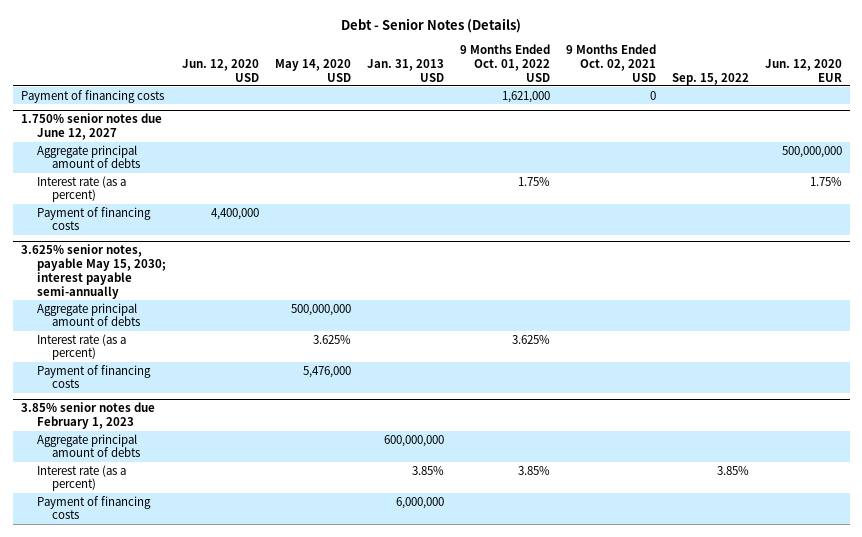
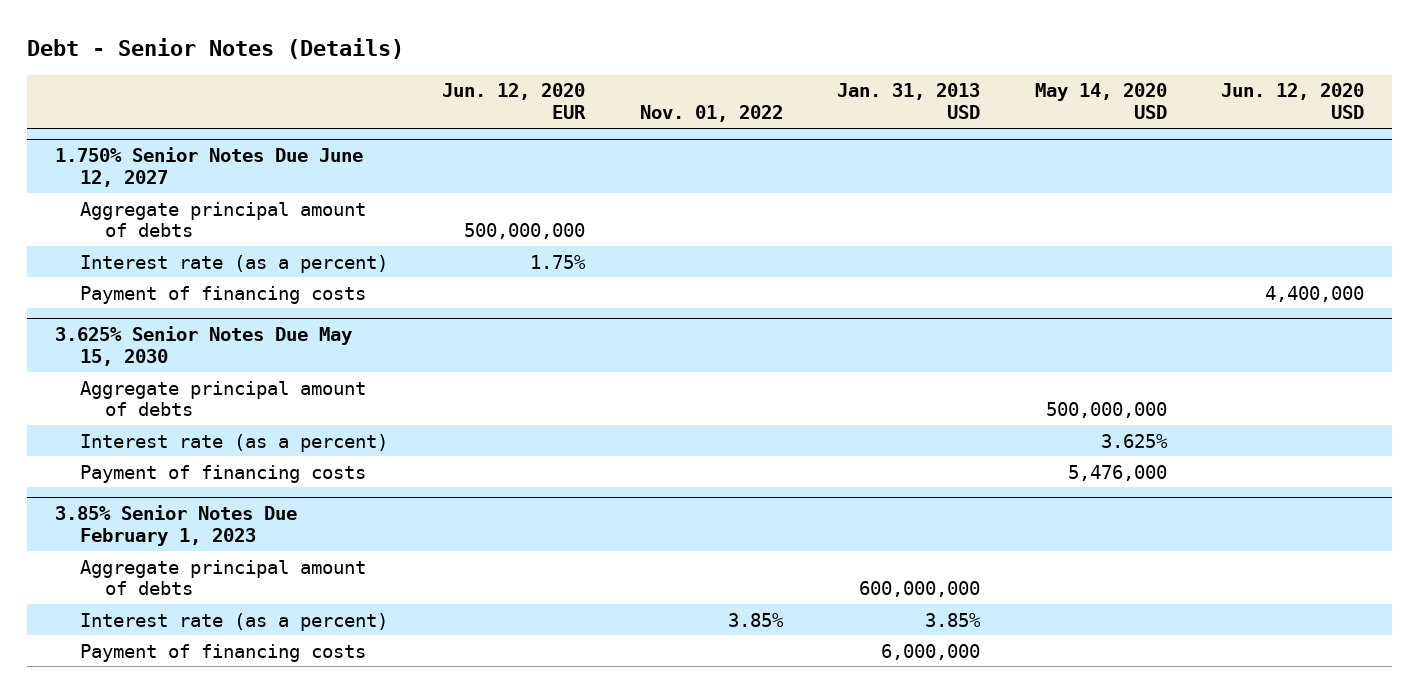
- | Jun. 12, 2020 USD | May 14, 2020 USD | Jan. 31, 2013 USD | 9 Months Ended Oct. 01, 2022 USD | 9 Months Ended Oct. 02, 2021 USD | Sep. 15, 2022 | Jun. 12, 2020 EUR
+ | Jun. 12, 2020 EUR | Nov. 01, 2022 | Jan. 31, 2013 USD | May 14, 2020 USD | Jun. 12, 2020 USD
- Payment of financing costs | | | | 1,621,000 | 0 | |
- 1.750% senior notes due June 12, 2027
+ 1.750% Senior Notes Due June 12, 2027
- 3.625% senior notes, payable May 15, 2030; interest payable semi-annually
+ 3.625% Senior Notes Due May 15, 2030
- 3.85% senior notes due February 1, 2023
+ 3.85% Senior Notes Due February 1, 2023

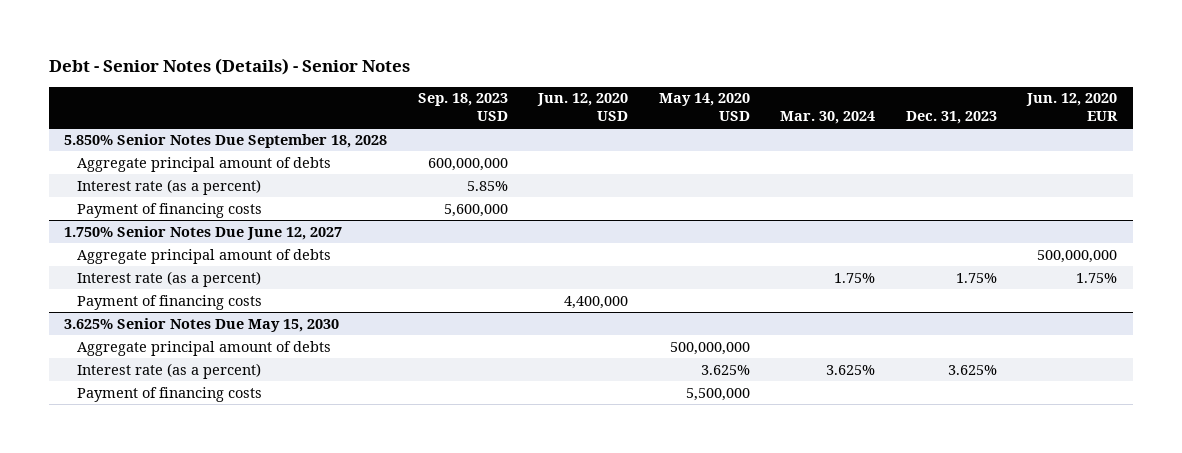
- Debt - Senior Notes (Details)
+ Debt - Senior Notes (Details) - Senior Notes
- | Jun. 12, 2020 EUR | Nov. 01, 2022 | Jan. 31, 2013 USD | May 14, 2020 USD | Jun. 12, 2020 USD
+ | Sep. 18, 2023 USD | Jun. 12, 2020 USD | May 14, 2020 USD | Mar. 30, 2024 | Dec. 31, 2023 | Jun. 12, 2020 EUR
+ 5.850% Senior Notes Due September 18, 2028
+ Aggregate principal amount of debts | 600,000,000 | | | | |
+ Interest rate (as a percent) | 5.85% | | | | |
+ Payment of financing costs | 5,600,000 | | | | |
@ 3.625% Senior Notes Due May 15, 2030
- Payment of financing costs | | | | 5,476,000 |
- 3.85% Senior Notes Due February 1, 2023
- Aggregate principal amount of debts | | | 600,000,000 | |
- Interest rate (as a percent) | | 3.85% | 3.85% | |
- Payment of financing costs | | | 6,000,000 | |
@ 3.625% Senior Notes Due May 15, 2030
+ Payment of financing costs | | | 5,500,000 | | |

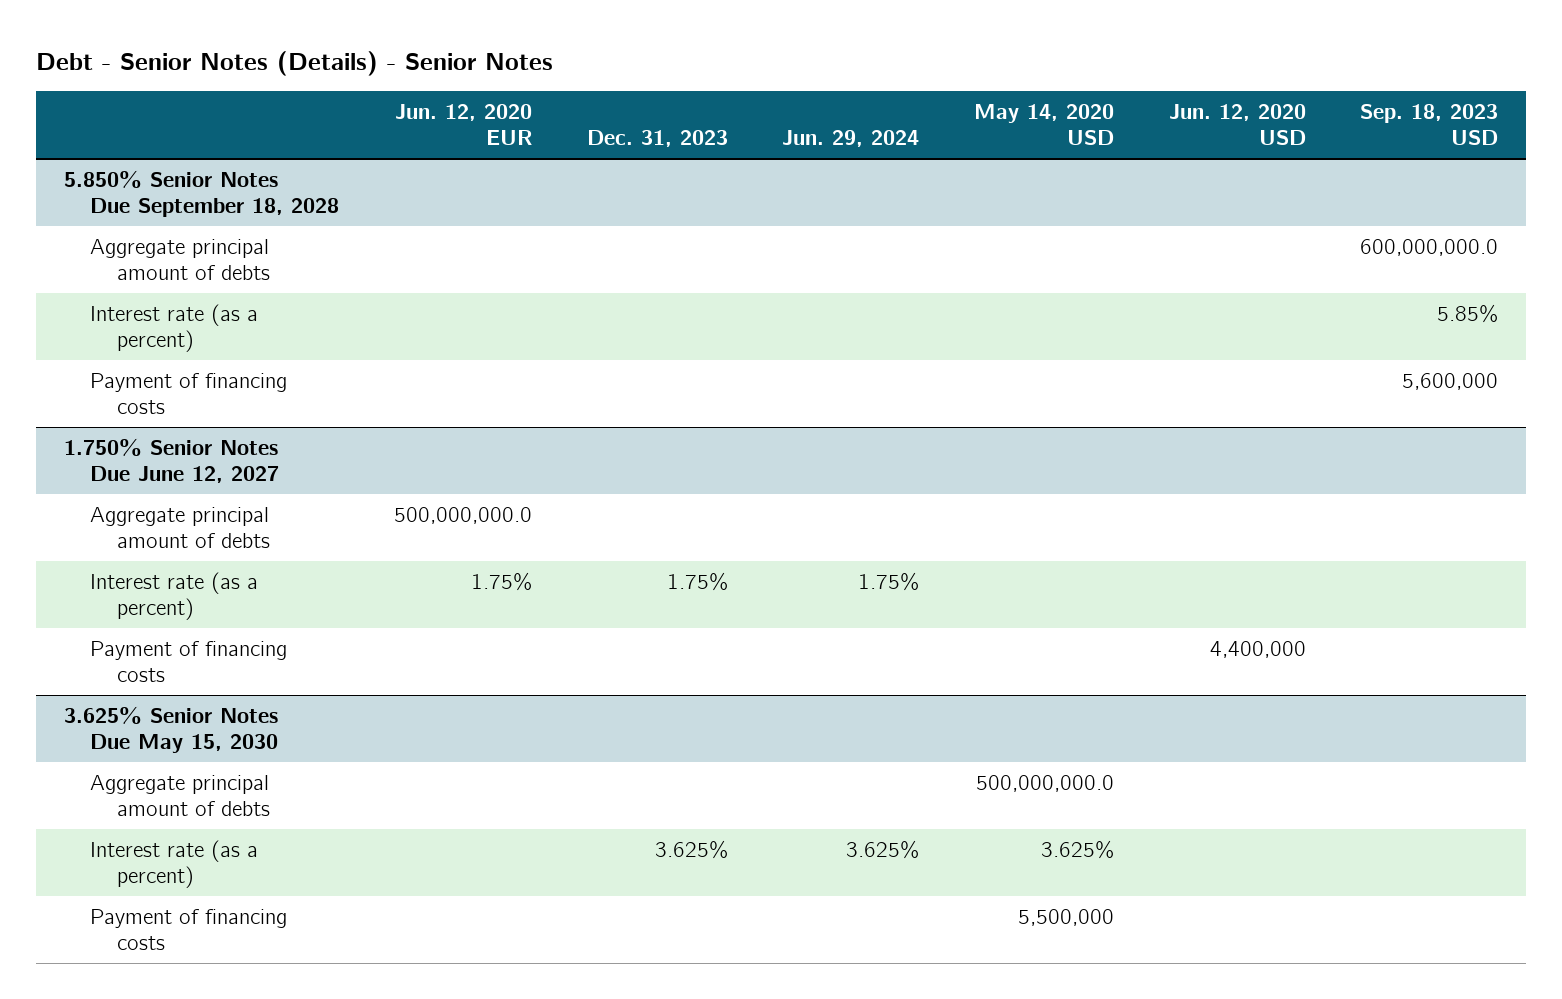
- | Sep. 18, 2023 USD | Jun. 12, 2020 USD | May 14, 2020 USD | Mar. 30, 2024 | Dec. 31, 2023 | Jun. 12, 2020 EUR
+ | Jun. 12, 2020 EUR | Dec. 31, 2023 | Jun. 29, 2024 | May 14, 2020 USD | Jun. 12, 2020 USD | Sep. 18, 2023 USD
@ 5.850% Senior Notes Due September 18, 2028
- Aggregate principal amount of debts | 600,000,000 | | | | |
+ Aggregate principal amount of debts | | | | | | 600,000,000.0
@ 1.750% Senior Notes Due June 12, 2027
- Aggregate principal amount of debts | | | | | | 500,000,000
+ Aggregate principal amount of debts | 500,000,000.0 | | | | |
@ 3.625% Senior Notes Due May 15, 2030
- Aggregate principal amount of debts | | | 500,000,000 | | |
+ Aggregate principal amount of debts | | | | 500,000,000.0 | |

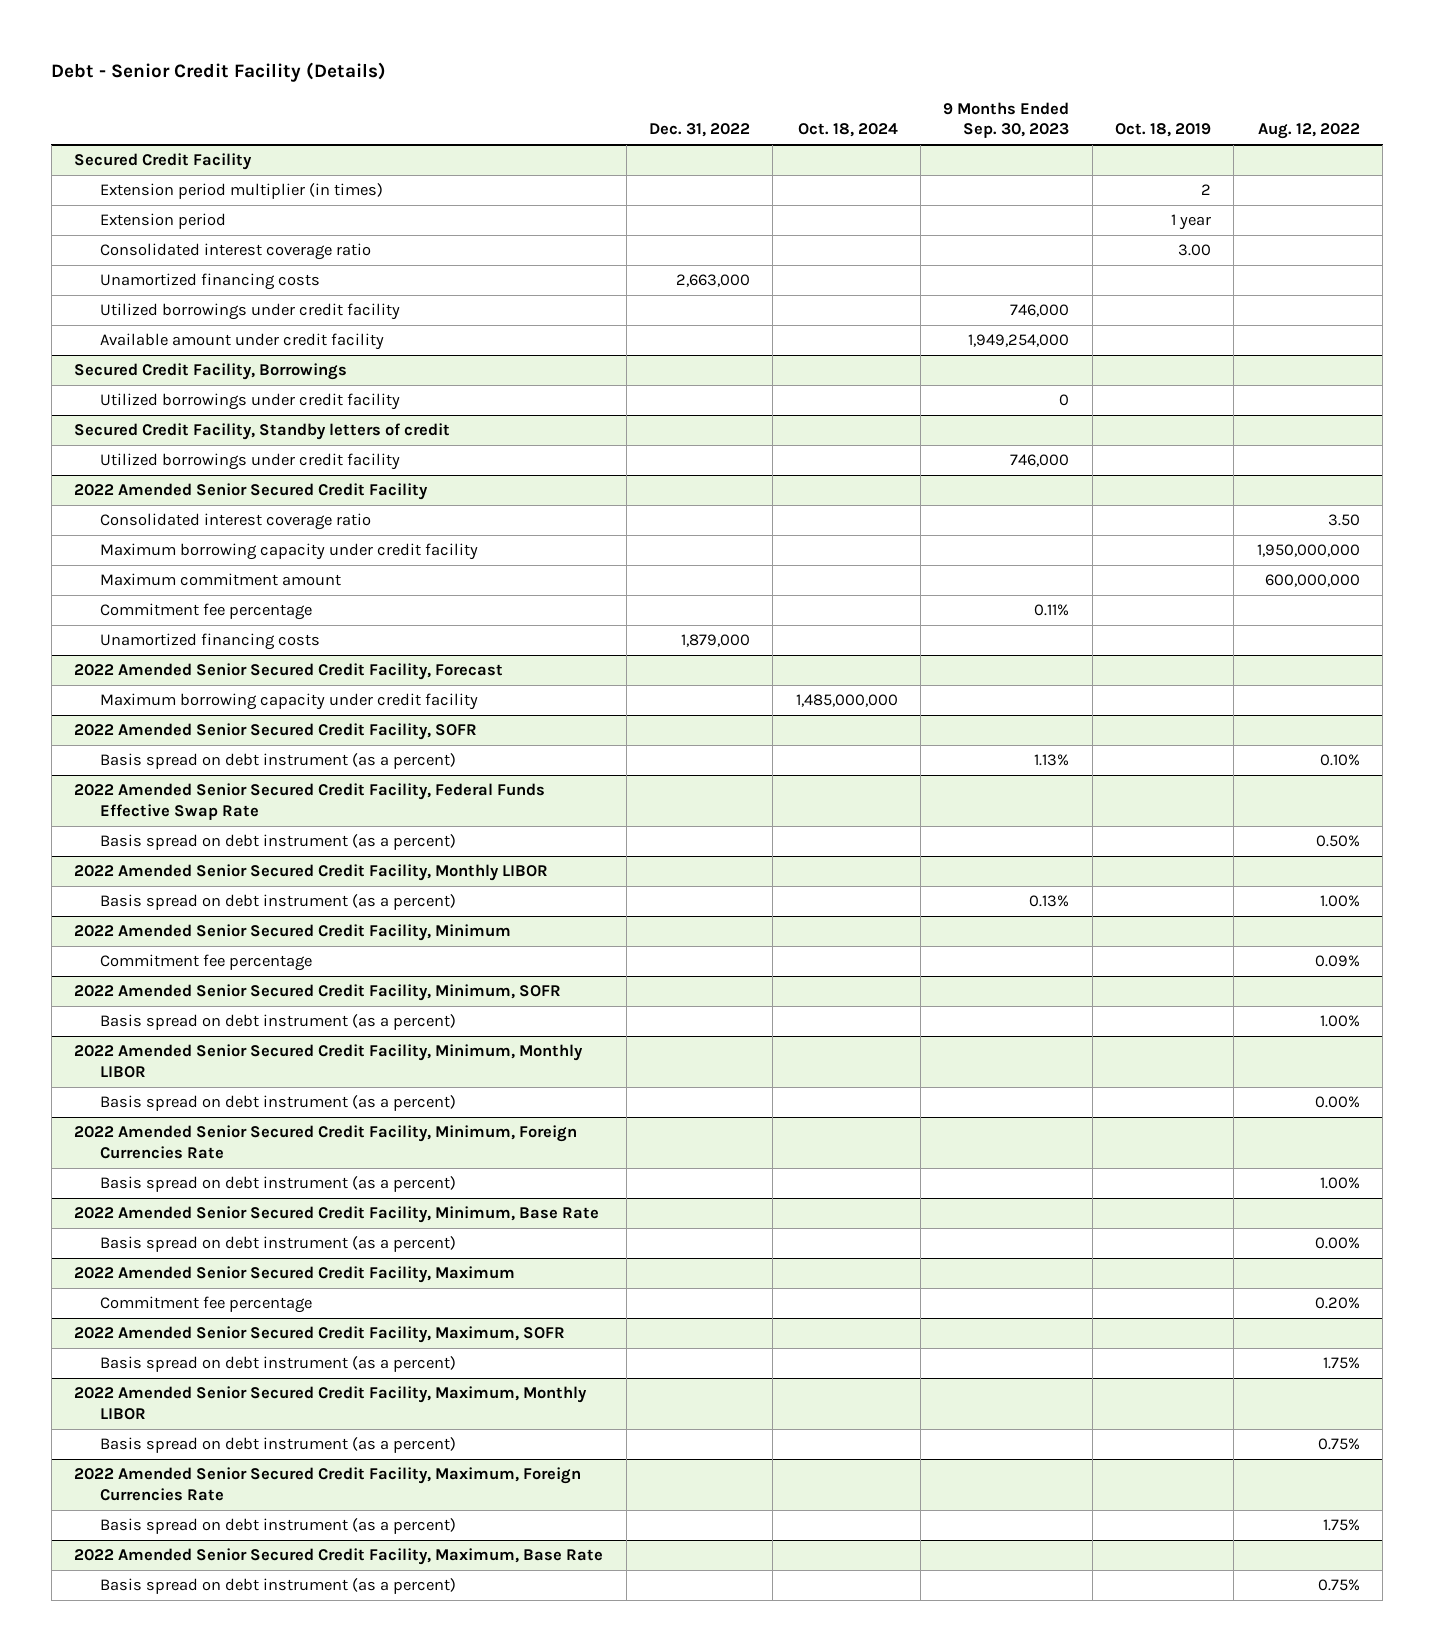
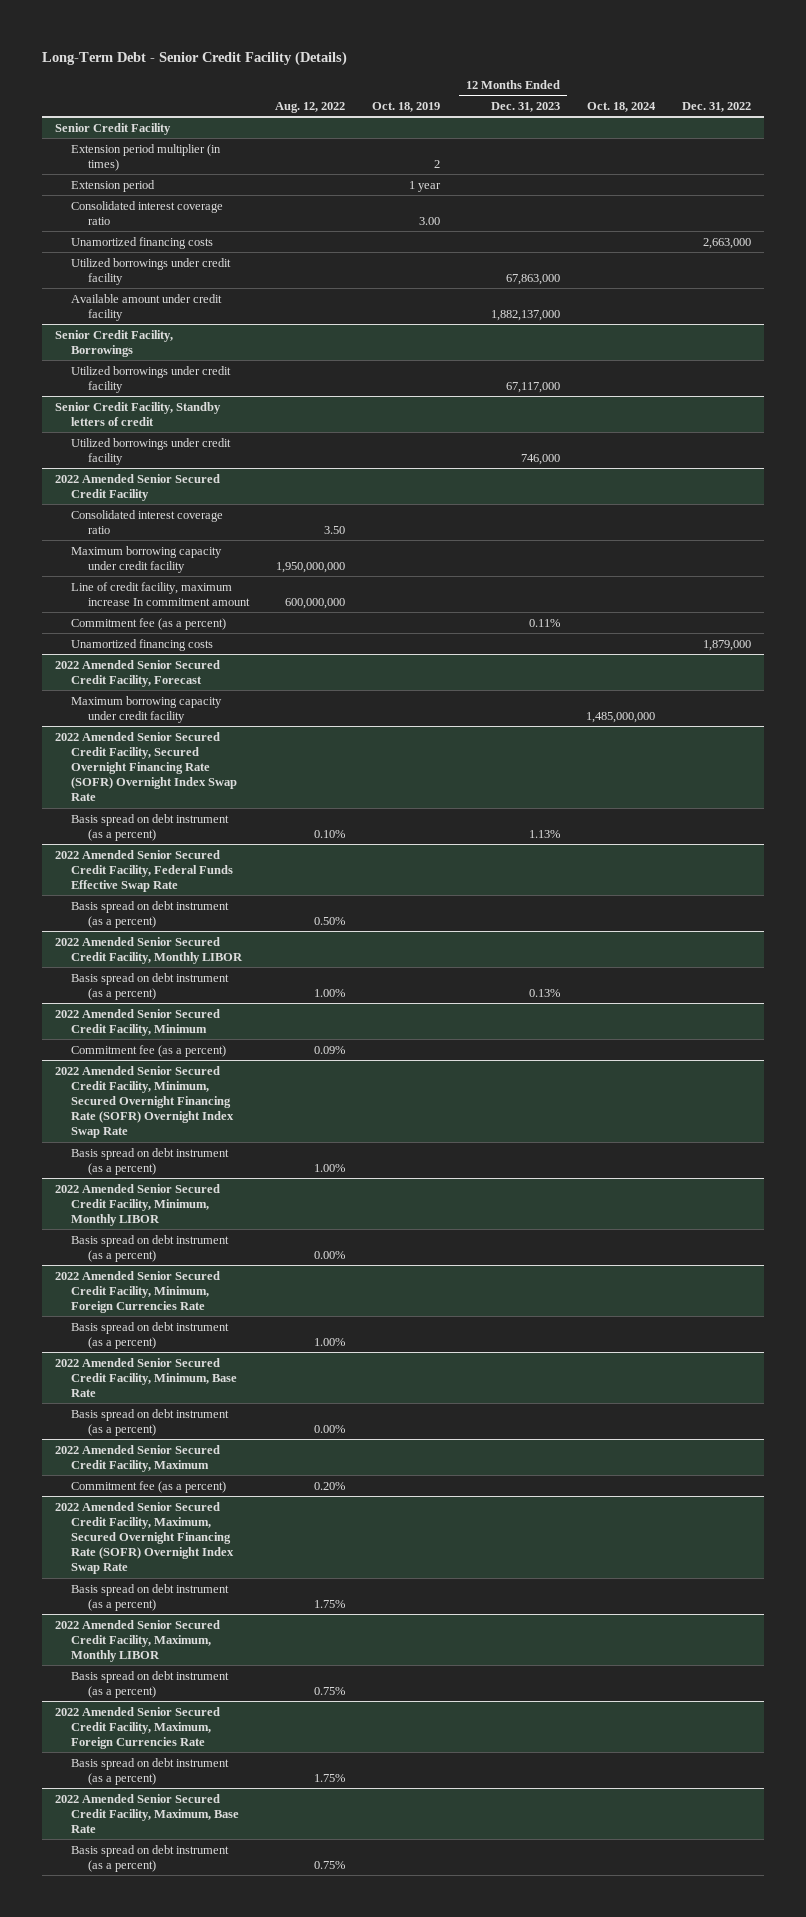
- Debt - Senior Credit Facility (Details)
+ Long-Term Debt - Senior Credit Facility (Details)
- | Dec. 31, 2022 | Oct. 18, 2024 | 9 Months Ended Sep. 30, 2023 | Oct. 18, 2019 | Aug. 12, 2022
+ | Aug. 12, 2022 | Oct. 18, 2019 | 12 Months Ended Dec. 31, 2023 | Oct. 18, 2024 | Dec. 31, 2022
- Secured Credit Facility
+ Senior Credit Facility
- Secured Credit Facility, Borrowings
+ Senior Credit Facility, Borrowings
- Secured Credit Facility, Standby letters of credit
+ Senior Credit Facility, Standby letters of credit
@ 2022 Amended Senior Secured Credit Facility
- Maximum commitment amount | | | | | 600,000,000
- Commitment fee percentage | | | 0.11% | |
+ Line of credit facility, maximum increase In commitment amount | 600,000,000 | | | |
+ Commitment fee (as a percent) | | | 0.11% | |
- 2022 Amended Senior Secured Credit Facility, SOFR
+ 2022 Amended Senior Secured Credit Facility, Secured Overnight Financing Rate (SOFR) Overnight Index Swap Rate
@ 2022 Amended Senior Secured Credit Facility, Minimum
- Commitment fee percentage | | | | | 0.09%
- 2022 Amended Senior Secured Credit Facility, Minimum, SOFR
@ 2022 Amended Senior Secured Credit Facility, Minimum
+ Commitment fee (as a percent) | 0.09% | | | |
+ 2022 Amended Senior Secured Credit Facility, Minimum, Secured Overnight Financing Rate (SOFR) Overnight Index Swap Rate
@ 2022 Amended Senior Secured Credit Facility, Maximum
- Commitment fee percentage | | | | | 0.20%
- 2022 Amended Senior Secured Credit Facility, Maximum, SOFR
@ 2022 Amended Senior Secured Credit Facility, Maximum
+ Commitment fee (as a percent) | 0.20% | | | |
+ 2022 Amended Senior Secured Credit Facility, Maximum, Secured Overnight Financing Rate (SOFR) Overnight Index Swap Rate

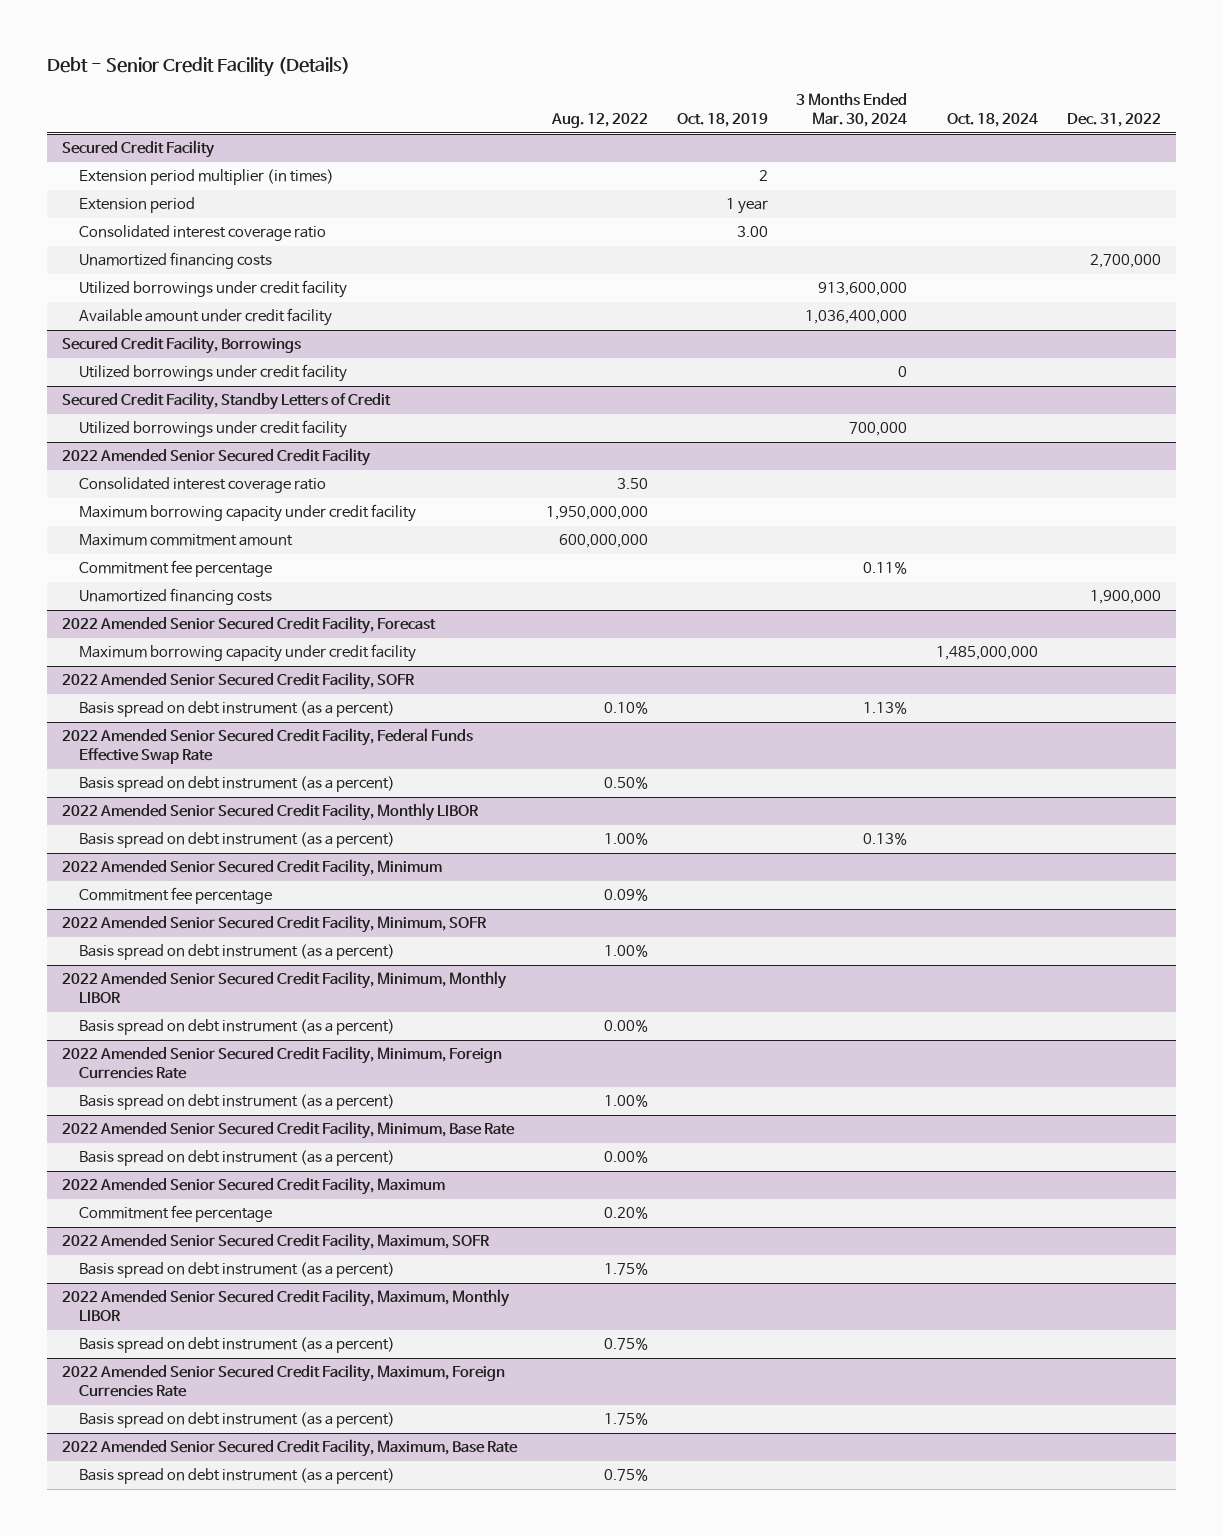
- Long-Term Debt - Senior Credit Facility (Details)
+ Debt - Senior Credit Facility (Details)
- | Aug. 12, 2022 | Oct. 18, 2019 | 12 Months Ended Dec. 31, 2023 | Oct. 18, 2024 | Dec. 31, 2022
+ | Aug. 12, 2022 | Oct. 18, 2019 | 3 Months Ended Mar. 30, 2024 | Oct. 18, 2024 | Dec. 31, 2022
- Senior Credit Facility
+ Secured Credit Facility
- Unamortized financing costs | | | | | 2,663,000
+ Unamortized financing costs | | | | | 2,700,000
- Senior Credit Facility, Borrowings
+ Secured Credit Facility, Borrowings
- Senior Credit Facility, Standby letters of credit
+ Secured Credit Facility, Standby Letters of Credit
@ 2022 Amended Senior Secured Credit Facility
- Line of credit facility, maximum increase In commitment amount | 600,000,000 | | | |
- Commitment fee (as a percent) | | | 0.11% | |
- Unamortized financing costs | | | | | 1,879,000
+ Maximum commitment amount | 600,000,000 | | | |
+ Commitment fee percentage | | | 0.11% | |
+ Unamortized financing costs | | | | | 1,900,000
- 2022 Amended Senior Secured Credit Facility, Secured Overnight Financing Rate (SOFR) Overnight Index Swap Rate
+ 2022 Amended Senior Secured Credit Facility, SOFR
@ 2022 Amended Senior Secured Credit Facility, Minimum
- Commitment fee (as a percent) | 0.09% | | | |
- 2022 Amended Senior Secured Credit Facility, Minimum, Secured Overnight Financing Rate (SOFR) Overnight Index Swap Rate
@ 2022 Amended Senior Secured Credit Facility, Minimum
+ Commitment fee percentage | 0.09% | | | |
+ 2022 Amended Senior Secured Credit Facility, Minimum, SOFR
@ 2022 Amended Senior Secured Credit Facility, Maximum
- Commitment fee (as a percent) | 0.20% | | | |
- 2022 Amended Senior Secured Credit Facility, Maximum, Secured Overnight Financing Rate (SOFR) Overnight Index Swap Rate
@ 2022 Amended Senior Secured Credit Facility, Maximum
+ Commitment fee percentage | 0.20% | | | |
+ 2022 Amended Senior Secured Credit Facility, Maximum, SOFR

